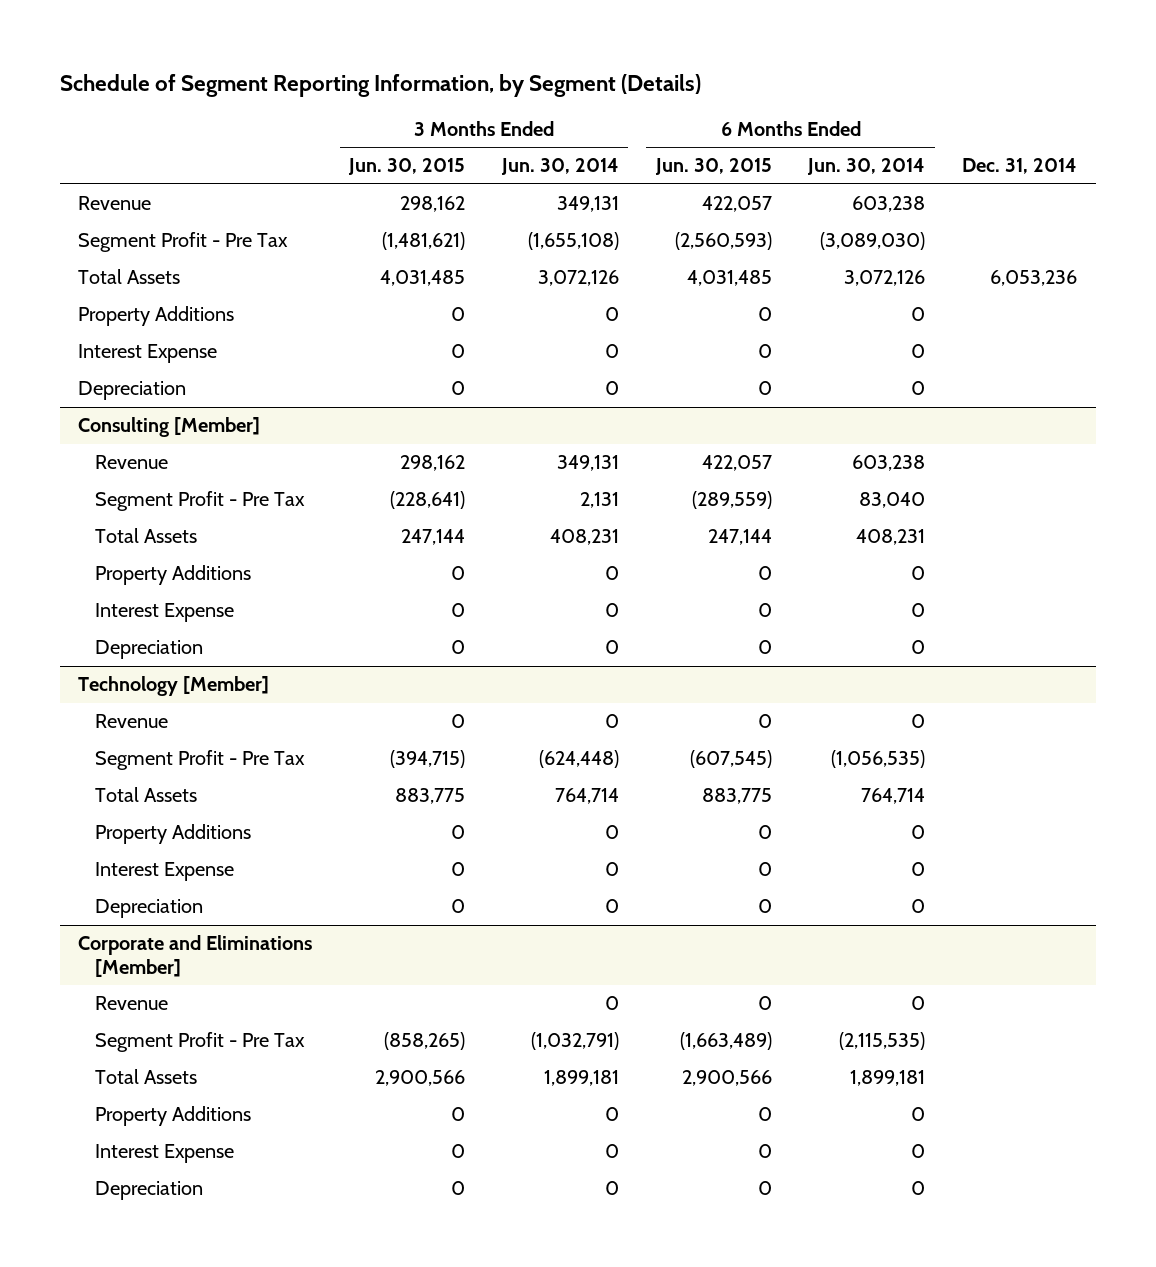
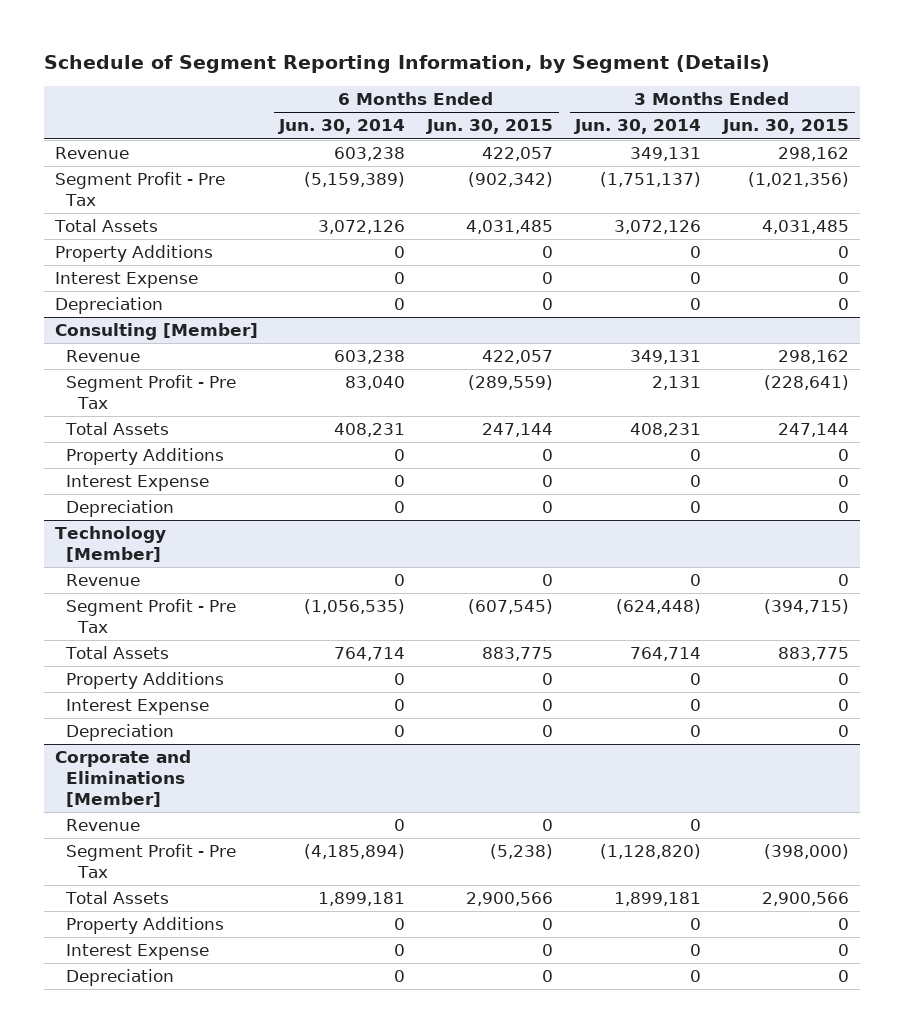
- | 3 Months Ended Jun. 30, 2015 | 3 Months Ended Jun. 30, 2014 | 6 Months Ended Jun. 30, 2015 | 6 Months Ended Jun. 30, 2014 | Dec. 31, 2014
+ | 6 Months Ended Jun. 30, 2014 | 6 Months Ended Jun. 30, 2015 | 3 Months Ended Jun. 30, 2014 | 3 Months Ended Jun. 30, 2015
- Segment Profit - Pre Tax | (1,481,621) | (1,655,108) | (2,560,593) | (3,089,030) |
+ Segment Profit - Pre Tax | (5,159,389) | (902,342) | (1,751,137) | (1,021,356)
@ Corporate and Eliminations [Member]
- Segment Profit - Pre Tax | (858,265) | (1,032,791) | (1,663,489) | (2,115,535) |
+ Segment Profit - Pre Tax | (4,185,894) | (5,238) | (1,128,820) | (398,000)

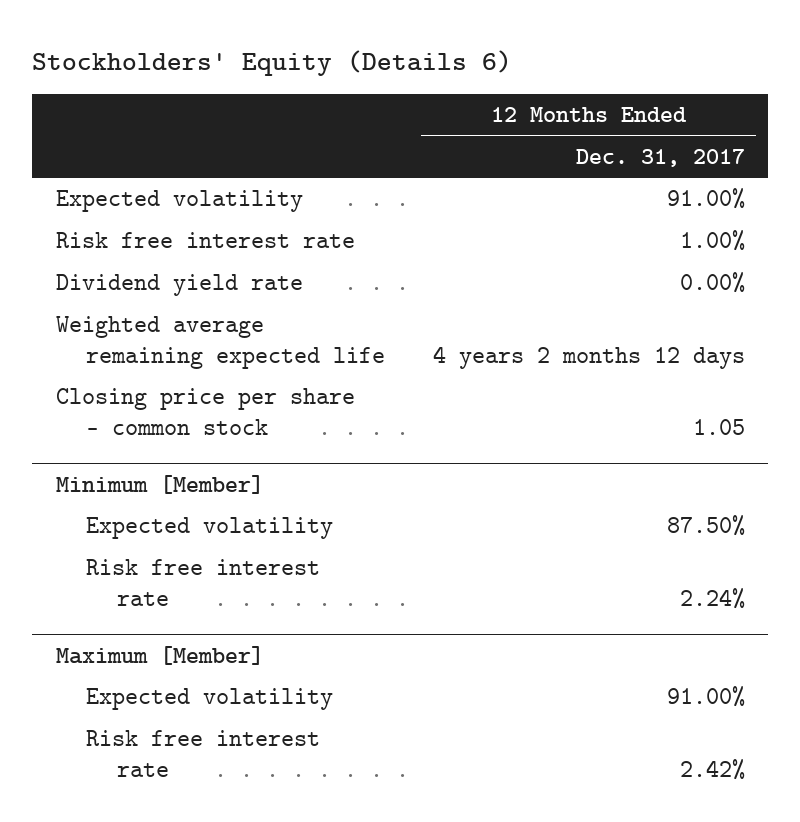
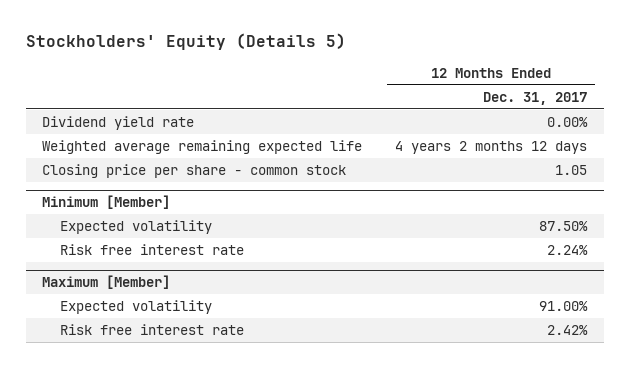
- Stockholders' Equity (Details 6)
+ Stockholders' Equity (Details 5)
- Expected volatility | 91.00%
- Risk free interest rate | 1.00%

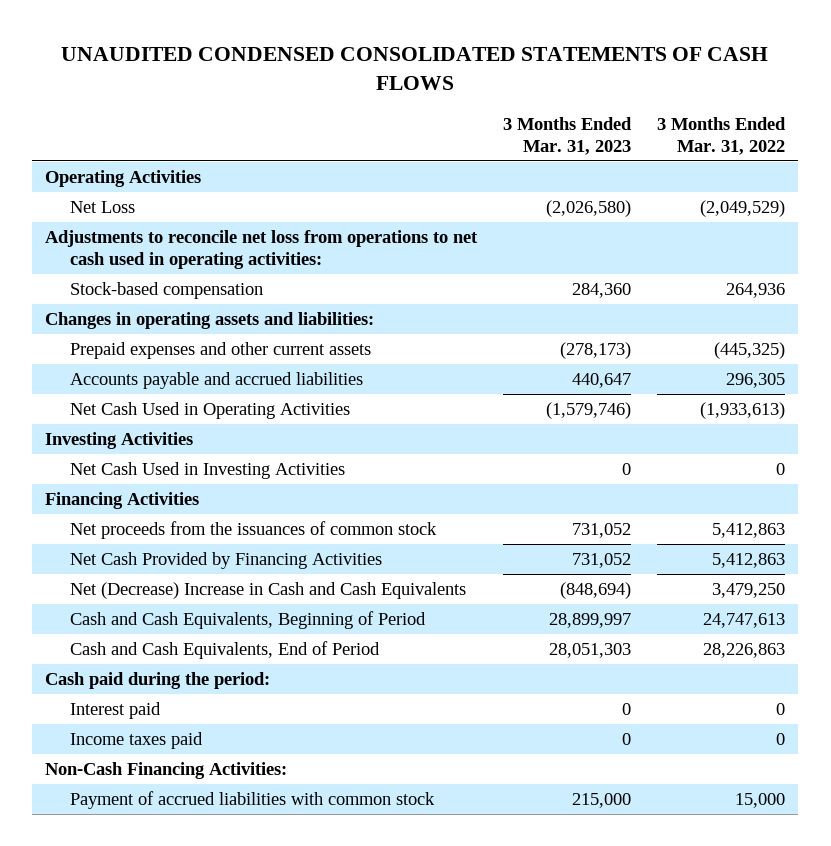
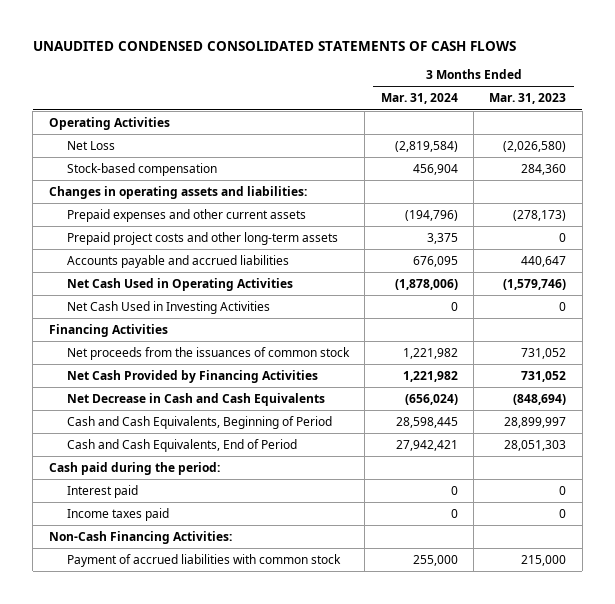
- | 3 Months Ended Mar. 31, 2023 | 3 Months Ended Mar. 31, 2022
+ | 3 Months Ended Mar. 31, 2024 | 3 Months Ended Mar. 31, 2023
- Adjustments to reconcile net loss from operations to net cash used in operating activities:
+ Prepaid project costs and other long-term assets | 3,375 | 0
- Investing Activities
- Net (Decrease) Increase in Cash and Cash Equivalents | (848,694) | 3,479,250
+ Net Decrease in Cash and Cash Equivalents | (656,024) | (848,694)

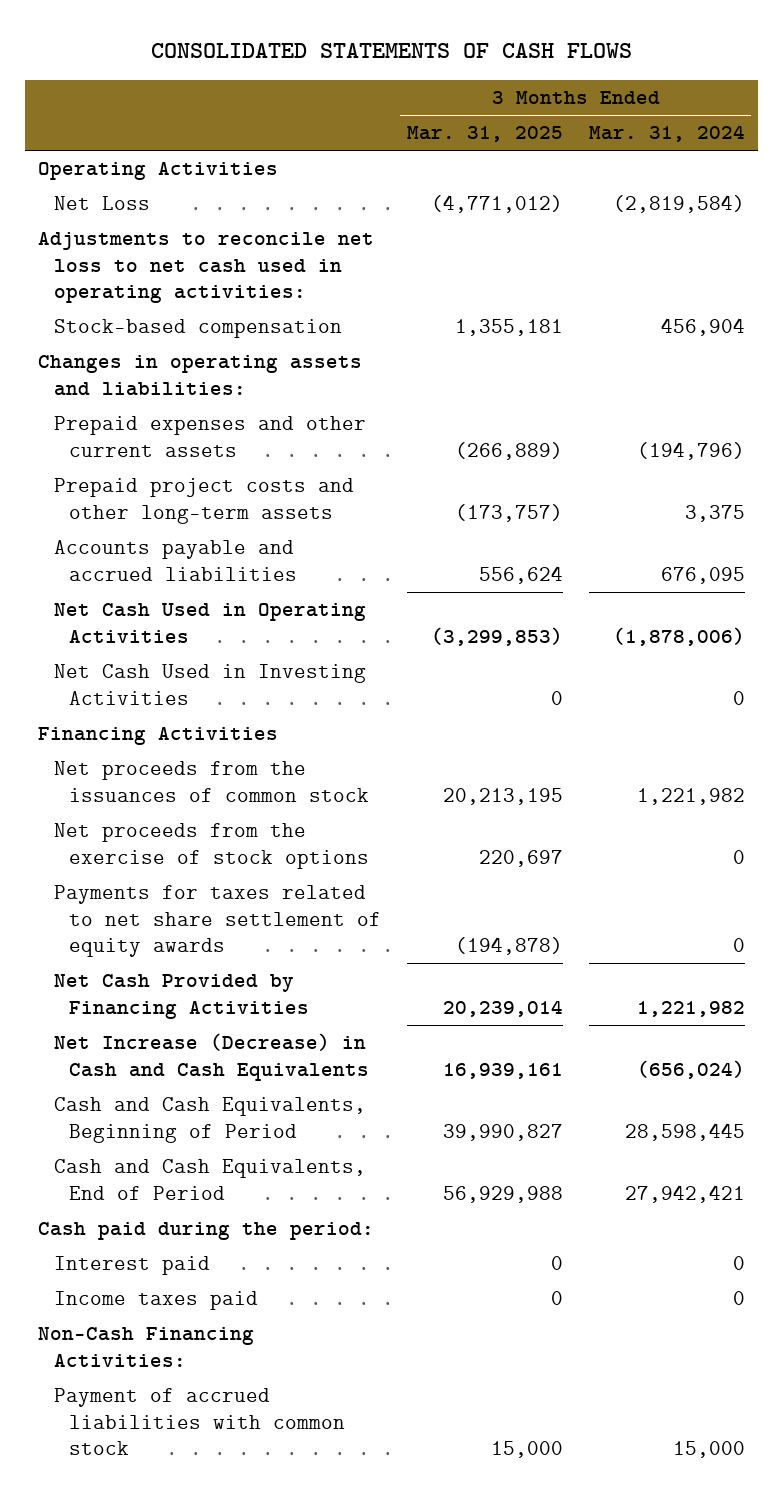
- UNAUDITED CONDENSED CONSOLIDATED STATEMENTS OF CASH FLOWS
+ CONSOLIDATED STATEMENTS OF CASH FLOWS
- | 3 Months Ended Mar. 31, 2024 | 3 Months Ended Mar. 31, 2023
+ | 3 Months Ended Mar. 31, 2025 | 3 Months Ended Mar. 31, 2024
+ Adjustments to reconcile net loss to net cash used in operating activities:
+ Net proceeds from the exercise of stock options | 220,697 | 0
+ Payments for taxes related to net share settlement of equity awards | (194,878) | 0
- Net Decrease in Cash and Cash Equivalents | (656,024) | (848,694)
+ Net Increase (Decrease) in Cash and Cash Equivalents | 16,939,161 | (656,024)
- Payment of accrued liabilities with common stock | 255,000 | 215,000
+ Payment of accrued liabilities with common stock | 15,000 | 15,000

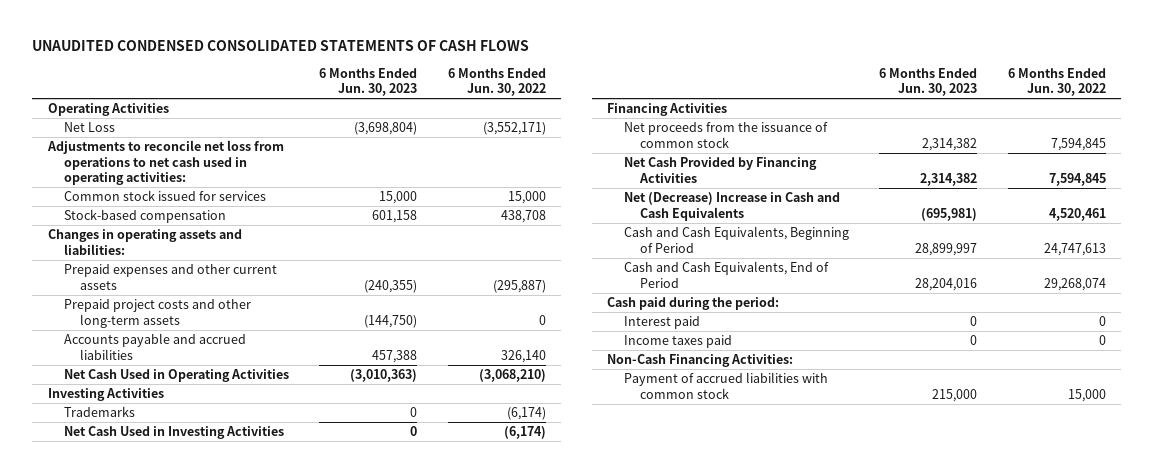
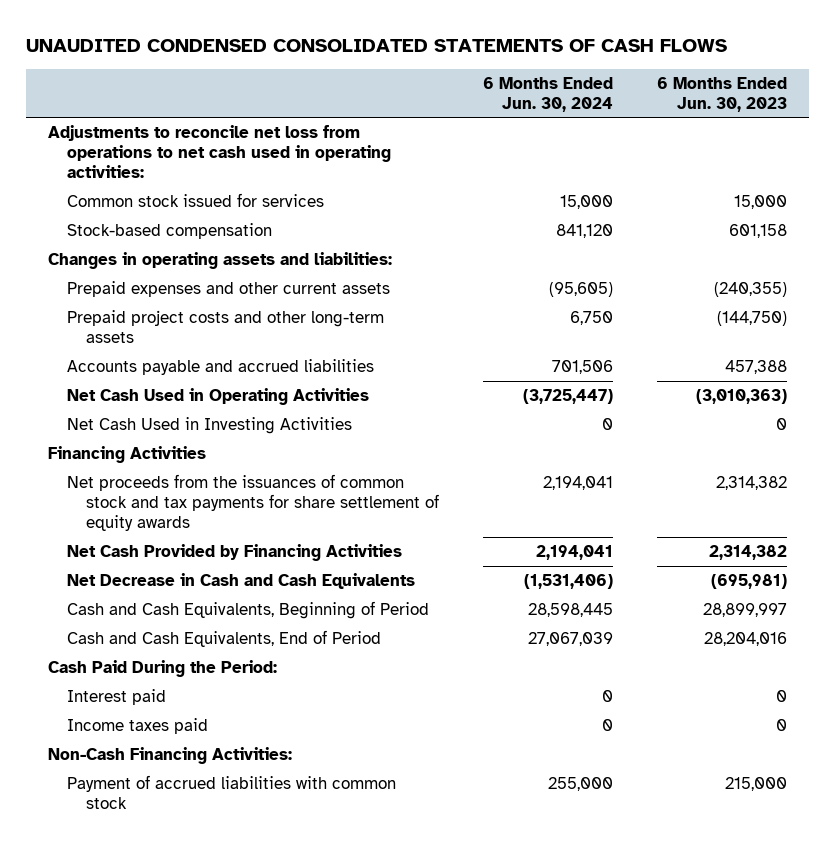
- | 6 Months Ended Jun. 30, 2023 | 6 Months Ended Jun. 30, 2022
+ | 6 Months Ended Jun. 30, 2024 | 6 Months Ended Jun. 30, 2023
- Operating Activities
- Net Loss | (3,698,804) | (3,552,171)
- Investing Activities
- Trademarks | 0 | (6,174)
- Net proceeds from the issuance of common stock | 2,314,382 | 7,594,845
+ Net proceeds from the issuances of common stock and tax payments for share settlement of equity awards | 2,194,041 | 2,314,382
- Net (Decrease) Increase in Cash and Cash Equivalents | (695,981) | 4,520,461
+ Net Decrease in Cash and Cash Equivalents | (1,531,406) | (695,981)
- Cash paid during the period:
+ Cash Paid During the Period:

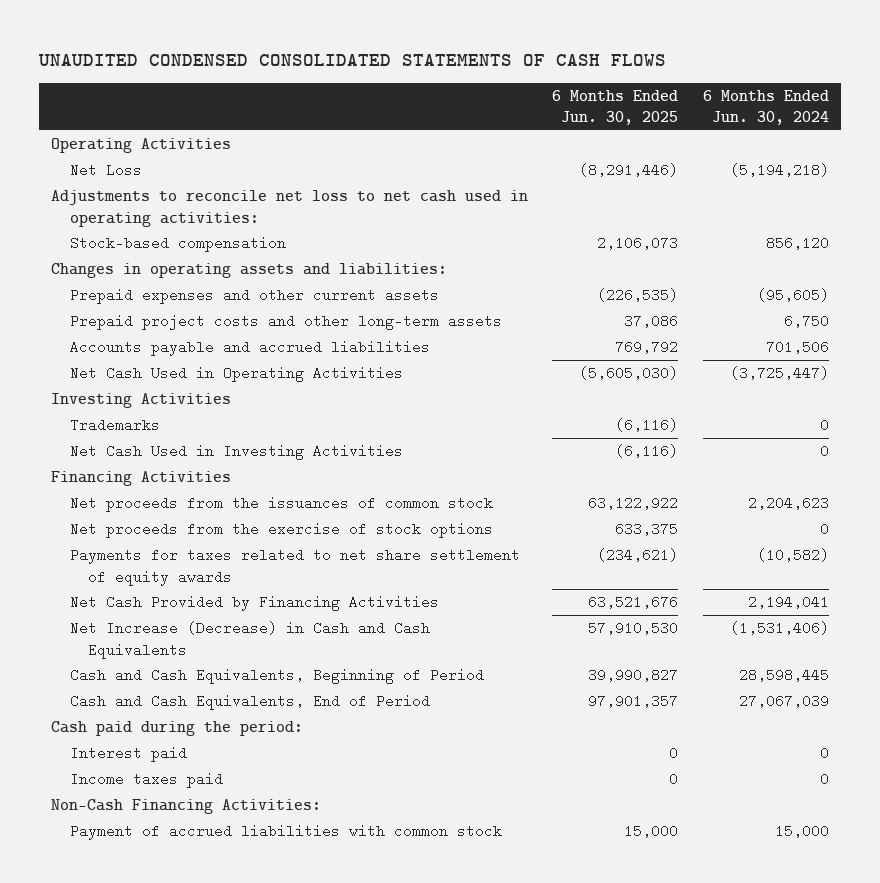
- | 6 Months Ended Jun. 30, 2024 | 6 Months Ended Jun. 30, 2023
+ | 6 Months Ended Jun. 30, 2025 | 6 Months Ended Jun. 30, 2024
- Adjustments to reconcile net loss from operations to net cash used in operating activities:
- Common stock issued for services | 15,000 | 15,000
- Stock-based compensation | 841,120 | 601,158
+ Operating Activities
+ Net Loss | (8,291,446) | (5,194,218)
+ Adjustments to reconcile net loss to net cash used in operating activities:
+ Stock-based compensation | 2,106,073 | 856,120
+ Investing Activities
+ Trademarks | (6,116) | 0
- Net proceeds from the issuances of common stock and tax payments for share settlement of equity awards | 2,194,041 | 2,314,382
+ Net proceeds from the issuances of common stock | 63,122,922 | 2,204,623
+ Net proceeds from the exercise of stock options | 633,375 | 0
+ Payments for taxes related to net share settlement of equity awards | (234,621) | (10,582)
- Net Decrease in Cash and Cash Equivalents | (1,531,406) | (695,981)
+ Net Increase (Decrease) in Cash and Cash Equivalents | 57,910,530 | (1,531,406)
- Cash Paid During the Period:
+ Cash paid during the period:
- Payment of accrued liabilities with common stock | 255,000 | 215,000
+ Payment of accrued liabilities with common stock | 15,000 | 15,000

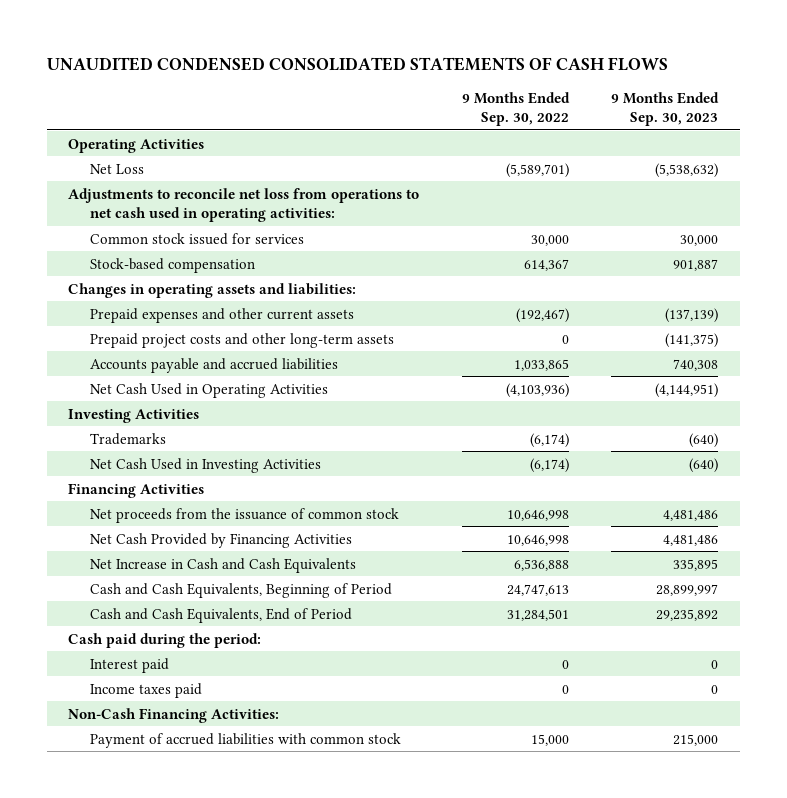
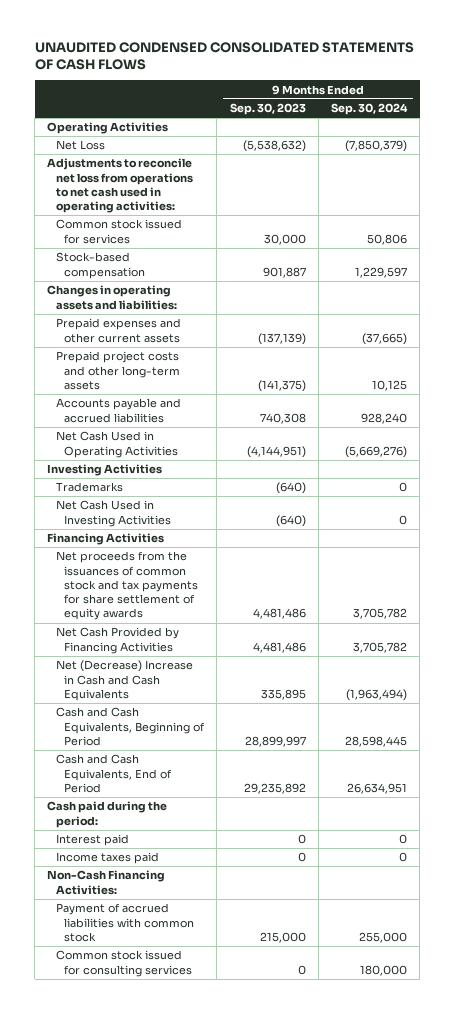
- | 9 Months Ended Sep. 30, 2022 | 9 Months Ended Sep. 30, 2023
+ | 9 Months Ended Sep. 30, 2023 | 9 Months Ended Sep. 30, 2024
- Net proceeds from the issuance of common stock | 10,646,998 | 4,481,486
+ Net proceeds from the issuances of common stock and tax payments for share settlement of equity awards | 4,481,486 | 3,705,782
- Net Increase in Cash and Cash Equivalents | 6,536,888 | 335,895
+ Net (Decrease) Increase in Cash and Cash Equivalents | 335,895 | (1,963,494)
+ Common stock issued for consulting services | 0 | 180,000

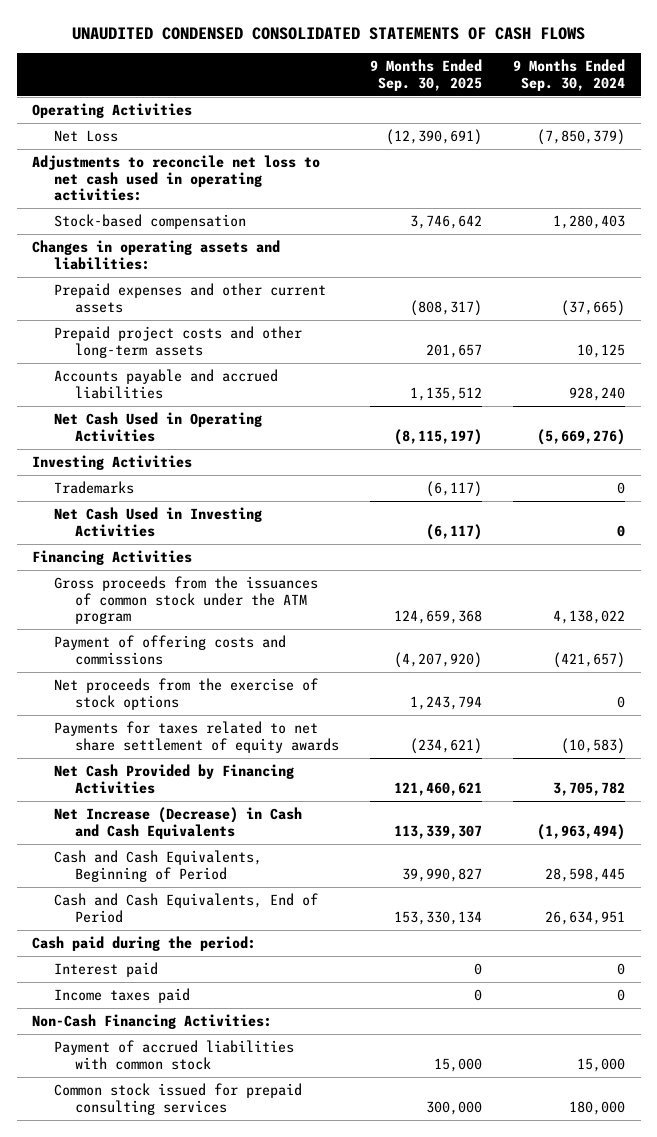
- | 9 Months Ended Sep. 30, 2023 | 9 Months Ended Sep. 30, 2024
+ | 9 Months Ended Sep. 30, 2025 | 9 Months Ended Sep. 30, 2024
- Adjustments to reconcile net loss from operations to net cash used in operating activities:
- Common stock issued for services | 30,000 | 50,806
- Stock-based compensation | 901,887 | 1,229,597
+ Adjustments to reconcile net loss to net cash used in operating activities:
+ Stock-based compensation | 3,746,642 | 1,280,403
- Net proceeds from the issuances of common stock and tax payments for share settlement of equity awards | 4,481,486 | 3,705,782
+ Gross proceeds from the issuances of common stock under the ATM program | 124,659,368 | 4,138,022
+ Payment of offering costs and commissions | (4,207,920) | (421,657)
+ Net proceeds from the exercise of stock options | 1,243,794 | 0
+ Payments for taxes related to net share settlement of equity awards | (234,621) | (10,583)
- Net (Decrease) Increase in Cash and Cash Equivalents | 335,895 | (1,963,494)
+ Net Increase (Decrease) in Cash and Cash Equivalents | 113,339,307 | (1,963,494)
- Payment of accrued liabilities with common stock | 215,000 | 255,000
- Common stock issued for consulting services | 0 | 180,000
+ Payment of accrued liabilities with common stock | 15,000 | 15,000
+ Common stock issued for prepaid consulting services | 300,000 | 180,000

